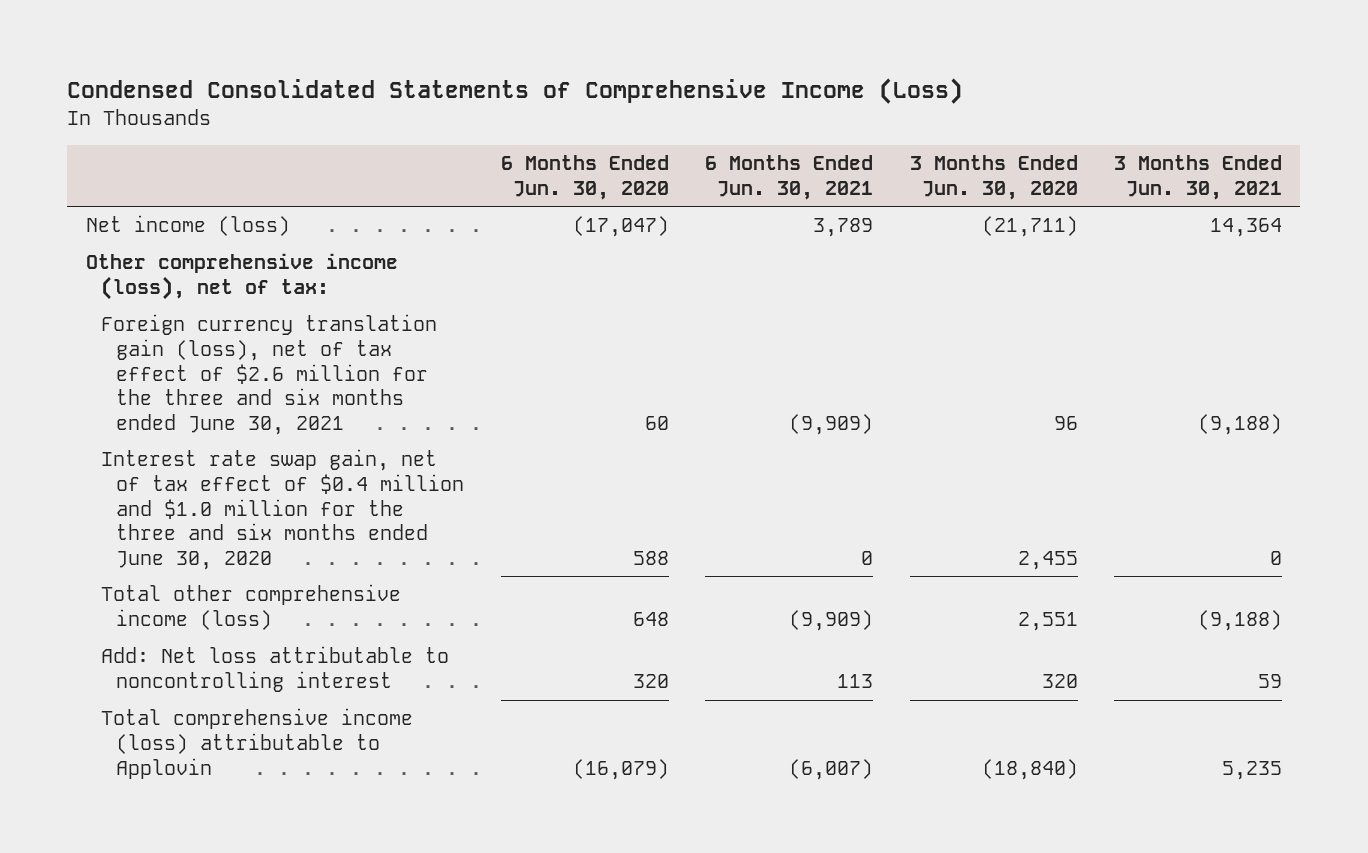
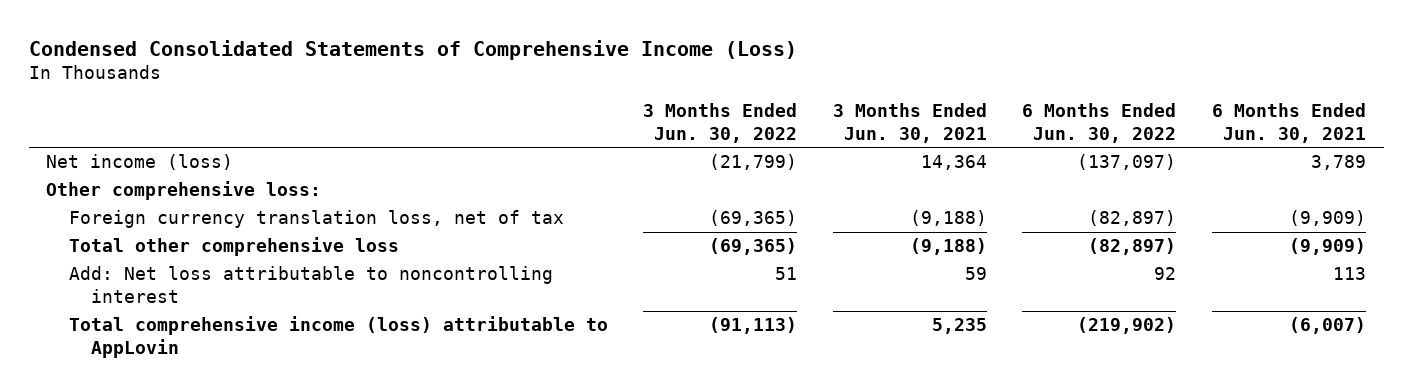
- | 6 Months Ended Jun. 30, 2020 | 6 Months Ended Jun. 30, 2021 | 3 Months Ended Jun. 30, 2020 | 3 Months Ended Jun. 30, 2021
+ | 3 Months Ended Jun. 30, 2022 | 3 Months Ended Jun. 30, 2021 | 6 Months Ended Jun. 30, 2022 | 6 Months Ended Jun. 30, 2021
- Other comprehensive income (loss), net of tax:
- Foreign currency translation gain (loss), net of tax effect of $2.6 million for the three and six months ended June 30, 2021 | 60 | (9,909) | 96 | (9,188)
- Interest rate swap gain, net of tax effect of $0.4 million and $1.0 million for the three and six months ended June 30, 2020 | 588 | 0 | 2,455 | 0
- Total other comprehensive income (loss) | 648 | (9,909) | 2,551 | (9,188)
+ Other comprehensive loss:
+ Foreign currency translation loss, net of tax | (69,365) | (9,188) | (82,897) | (9,909)
+ Total other comprehensive loss | (69,365) | (9,188) | (82,897) | (9,909)
- Total comprehensive income (loss) attributable to Applovin | (16,079) | (6,007) | (18,840) | 5,235
+ Total comprehensive income (loss) attributable to AppLovin | (91,113) | 5,235 | (219,902) | (6,007)

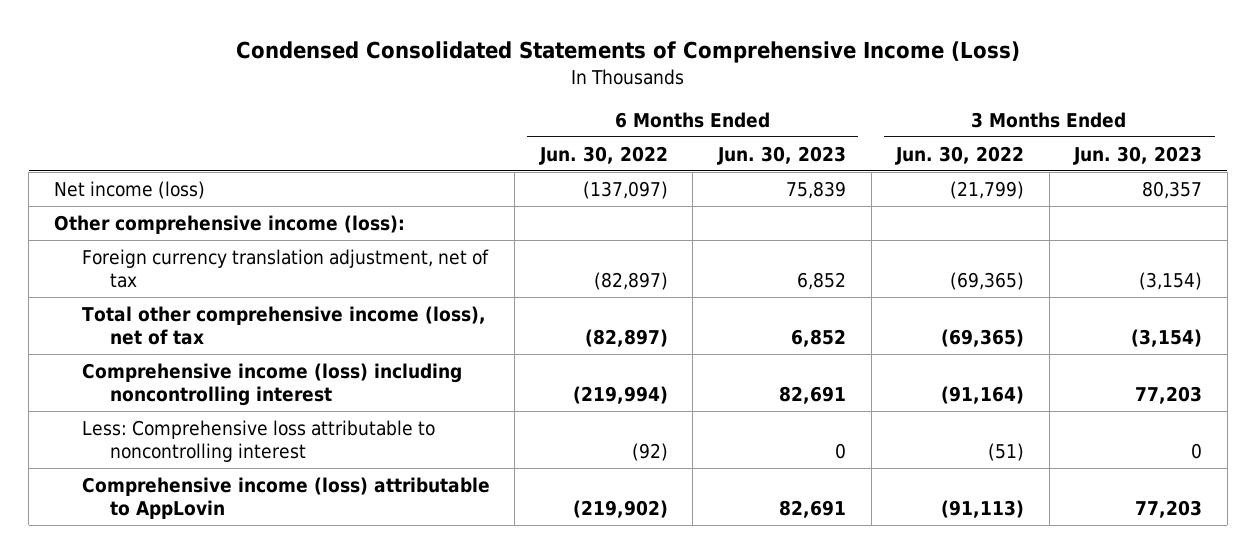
- | 3 Months Ended Jun. 30, 2022 | 3 Months Ended Jun. 30, 2021 | 6 Months Ended Jun. 30, 2022 | 6 Months Ended Jun. 30, 2021
+ | 6 Months Ended Jun. 30, 2022 | 6 Months Ended Jun. 30, 2023 | 3 Months Ended Jun. 30, 2022 | 3 Months Ended Jun. 30, 2023
- Other comprehensive loss:
- Foreign currency translation loss, net of tax | (69,365) | (9,188) | (82,897) | (9,909)
- Total other comprehensive loss | (69,365) | (9,188) | (82,897) | (9,909)
- Add: Net loss attributable to noncontrolling interest | 51 | 59 | 92 | 113
- Total comprehensive income (loss) attributable to AppLovin | (91,113) | 5,235 | (219,902) | (6,007)
+ Other comprehensive income (loss):
+ Foreign currency translation adjustment, net of tax | (82,897) | 6,852 | (69,365) | (3,154)
+ Total other comprehensive income (loss), net of tax | (82,897) | 6,852 | (69,365) | (3,154)
+ Comprehensive income (loss) including noncontrolling interest | (219,994) | 82,691 | (91,164) | 77,203
+ Less: Comprehensive loss attributable to noncontrolling interest | (92) | 0 | (51) | 0
+ Comprehensive income (loss) attributable to AppLovin | (219,902) | 82,691 | (91,113) | 77,203

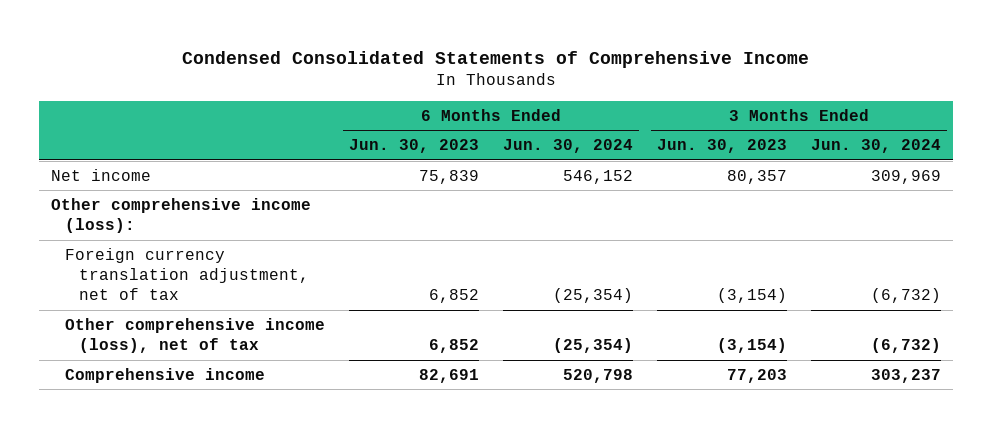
- Condensed Consolidated Statements of Comprehensive Income (Loss)
+ Condensed Consolidated Statements of Comprehensive Income
- | 6 Months Ended Jun. 30, 2022 | 6 Months Ended Jun. 30, 2023 | 3 Months Ended Jun. 30, 2022 | 3 Months Ended Jun. 30, 2023
+ | 6 Months Ended Jun. 30, 2023 | 6 Months Ended Jun. 30, 2024 | 3 Months Ended Jun. 30, 2023 | 3 Months Ended Jun. 30, 2024
- Net income (loss) | (137,097) | 75,839 | (21,799) | 80,357
+ Net income | 75,839 | 546,152 | 80,357 | 309,969
- Total other comprehensive income (loss), net of tax | (82,897) | 6,852 | (69,365) | (3,154)
- Comprehensive income (loss) including noncontrolling interest | (219,994) | 82,691 | (91,164) | 77,203
- Less: Comprehensive loss attributable to noncontrolling interest | (92) | 0 | (51) | 0
- Comprehensive income (loss) attributable to AppLovin | (219,902) | 82,691 | (91,113) | 77,203
+ Other comprehensive income (loss), net of tax | 6,852 | (25,354) | (3,154) | (6,732)
+ Comprehensive income | 82,691 | 520,798 | 77,203 | 303,237

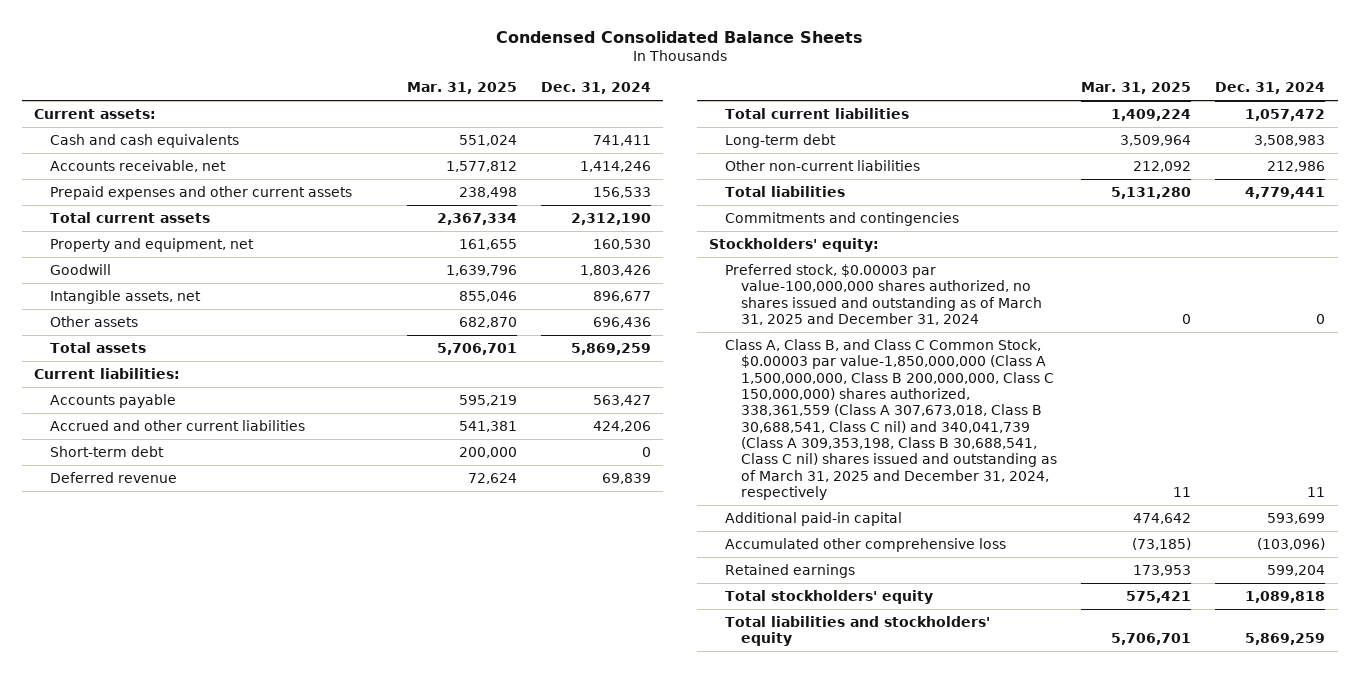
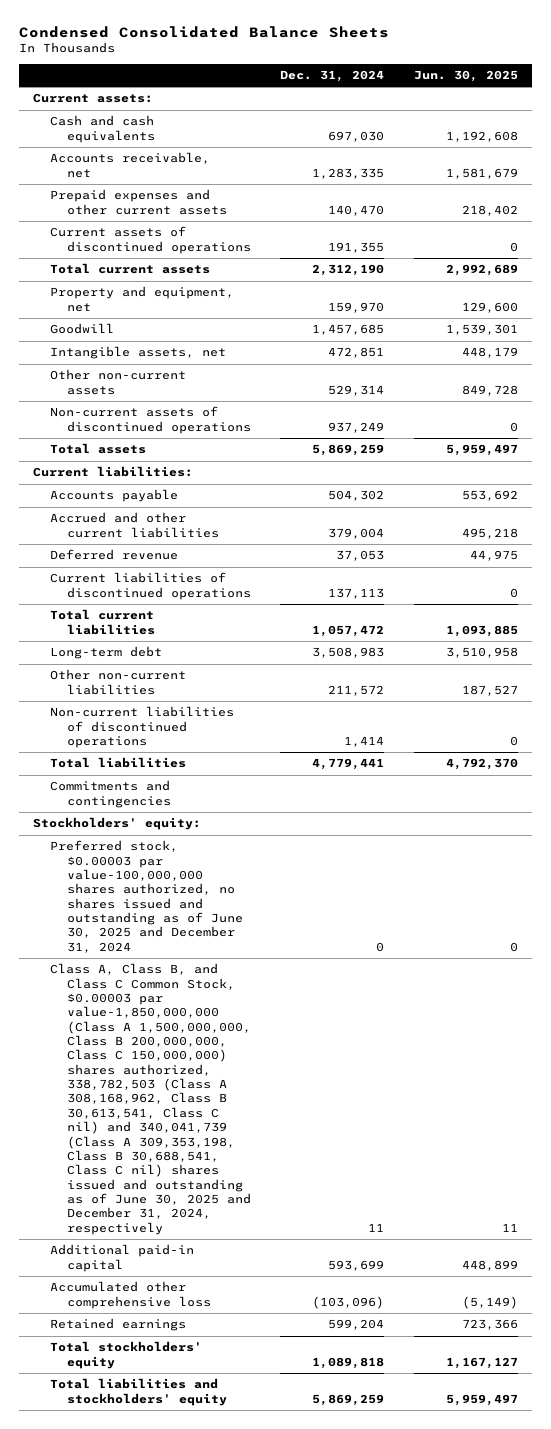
- | Mar. 31, 2025 | Dec. 31, 2024
+ | Dec. 31, 2024 | Jun. 30, 2025
- Cash and cash equivalents | 551,024 | 741,411
- Accounts receivable, net | 1,577,812 | 1,414,246
- Prepaid expenses and other current assets | 238,498 | 156,533
+ Cash and cash equivalents | 697,030 | 1,192,608
+ Accounts receivable, net | 1,283,335 | 1,581,679
+ Prepaid expenses and other current assets | 140,470 | 218,402
+ Current assets of discontinued operations | 191,355 | 0
- Property and equipment, net | 161,655 | 160,530
- Goodwill | 1,639,796 | 1,803,426
- Intangible assets, net | 855,046 | 896,677
- Other assets | 682,870 | 696,436
+ Property and equipment, net | 159,970 | 129,600
+ Goodwill | 1,457,685 | 1,539,301
+ Intangible assets, net | 472,851 | 448,179
+ Other non-current assets | 529,314 | 849,728
+ Non-current assets of discontinued operations | 937,249 | 0
- Accounts payable | 595,219 | 563,427
- Accrued and other current liabilities | 541,381 | 424,206
- Short-term debt | 200,000 | 0
- Deferred revenue | 72,624 | 69,839
+ Accounts payable | 504,302 | 553,692
+ Accrued and other current liabilities | 379,004 | 495,218
+ Deferred revenue | 37,053 | 44,975
+ Current liabilities of discontinued operations | 137,113 | 0
- Other non-current liabilities | 212,092 | 212,986
+ Other non-current liabilities | 211,572 | 187,527
+ Non-current liabilities of discontinued operations | 1,414 | 0
- Preferred stock, $0.00003 par value-100,000,000 shares authorized, no shares issued and outstanding as of March 31, 2025 and December 31, 2024 | 0 | 0
- Class A, Class B, and Class C Common Stock, $0.00003 par value-1,850,000,000 (Class A 1,500,000,000, Class B 200,000,000, Class C 150,000,000) shares authorized, 338,361,559 (Class A 307,673,018, Class B 30,688,541, Class C nil) and 340,041,739 (Class A 309,353,198, Class B 30,688,541, Class C nil) shares issued and outstanding as of March 31, 2025 and December 31, 2024, respectively | 11 | 11
+ Preferred stock, $0.00003 par value-100,000,000 shares authorized, no shares issued and outstanding as of June 30, 2025 and December 31, 2024 | 0 | 0
+ Class A, Class B, and Class C Common Stock, $0.00003 par value-1,850,000,000 (Class A 1,500,000,000, Class B 200,000,000, Class C 150,000,000) shares authorized, 338,782,503 (Class A 308,168,962, Class B 30,613,541, Class C nil) and 340,041,739 (Class A 309,353,198, Class B 30,688,541, Class C nil) shares issued and outstanding as of June 30, 2025 and December 31, 2024, respectively | 11 | 11

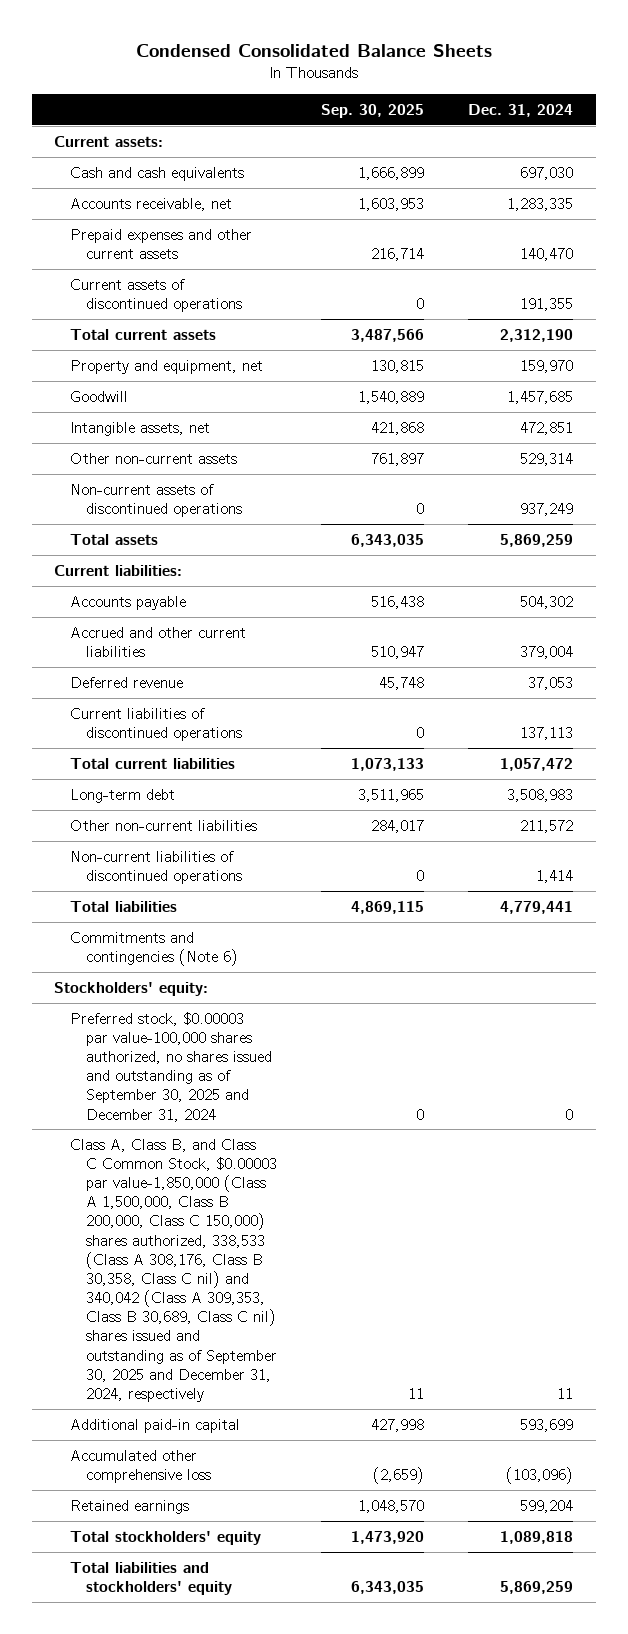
- | Dec. 31, 2024 | Jun. 30, 2025
+ | Sep. 30, 2025 | Dec. 31, 2024
- Commitments and contingencies
+ Commitments and contingencies (Note 6)
- Preferred stock, $0.00003 par value-100,000,000 shares authorized, no shares issued and outstanding as of June 30, 2025 and December 31, 2024 | 0 | 0
- Class A, Class B, and Class C Common Stock, $0.00003 par value-1,850,000,000 (Class A 1,500,000,000, Class B 200,000,000, Class C 150,000,000) shares authorized, 338,782,503 (Class A 308,168,962, Class B 30,613,541, Class C nil) and 340,041,739 (Class A 309,353,198, Class B 30,688,541, Class C nil) shares issued and outstanding as of June 30, 2025 and December 31, 2024, respectively | 11 | 11
+ Preferred stock, $0.00003 par value-100,000 shares authorized, no shares issued and outstanding as of September 30, 2025 and December 31, 2024 | 0 | 0
+ Class A, Class B, and Class C Common Stock, $0.00003 par value-1,850,000 (Class A 1,500,000, Class B 200,000, Class C 150,000) shares authorized, 338,533 (Class A 308,176, Class B 30,358, Class C nil) and 340,042 (Class A 309,353, Class B 30,689, Class C nil) shares issued and outstanding as of September 30, 2025 and December 31, 2024, respectively | 11 | 11

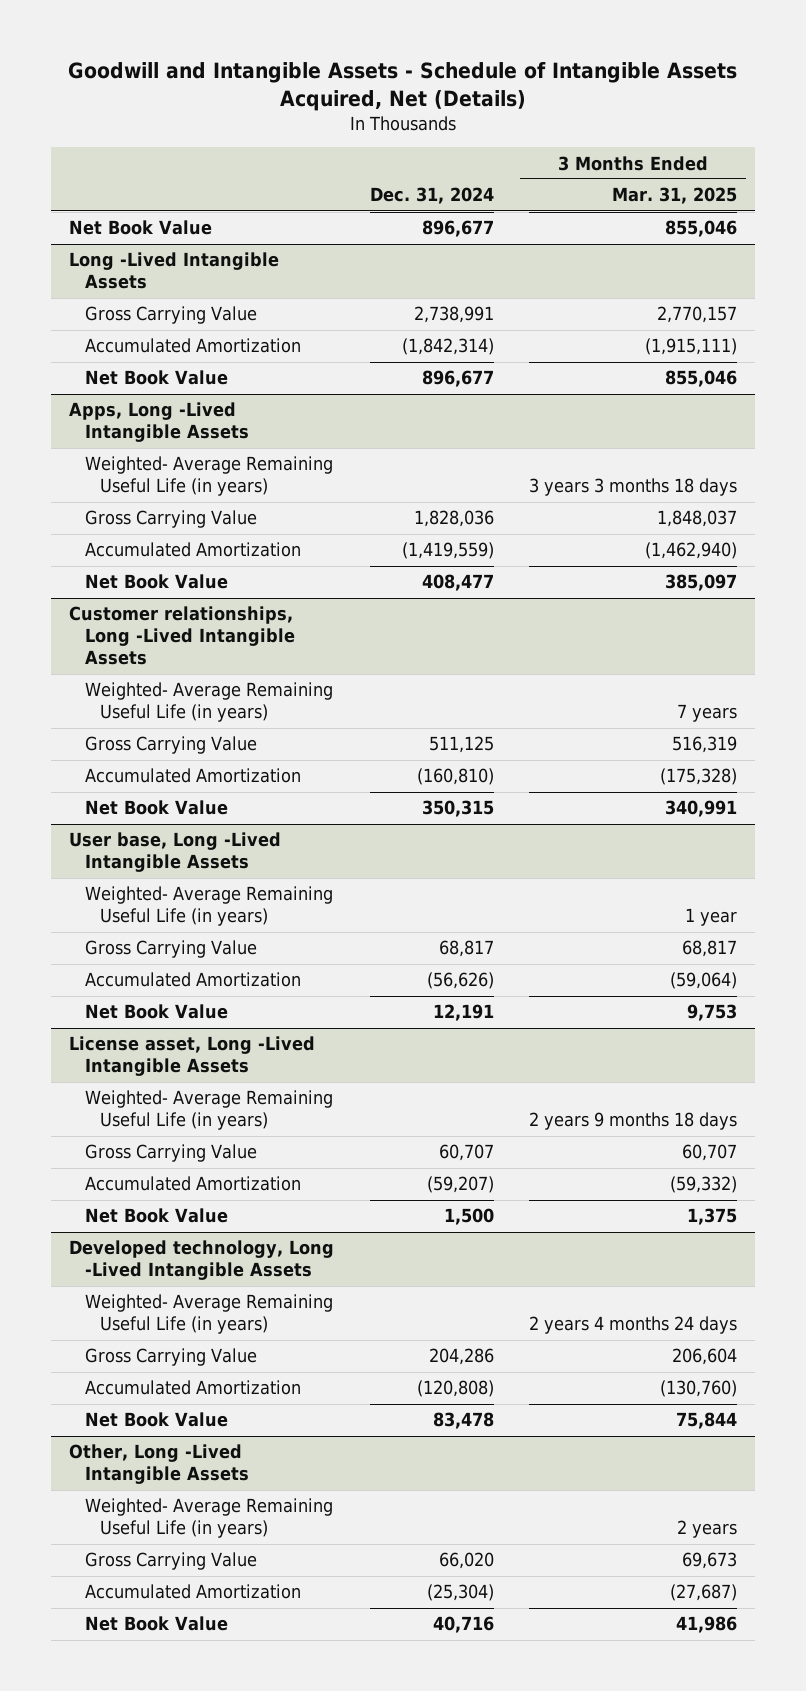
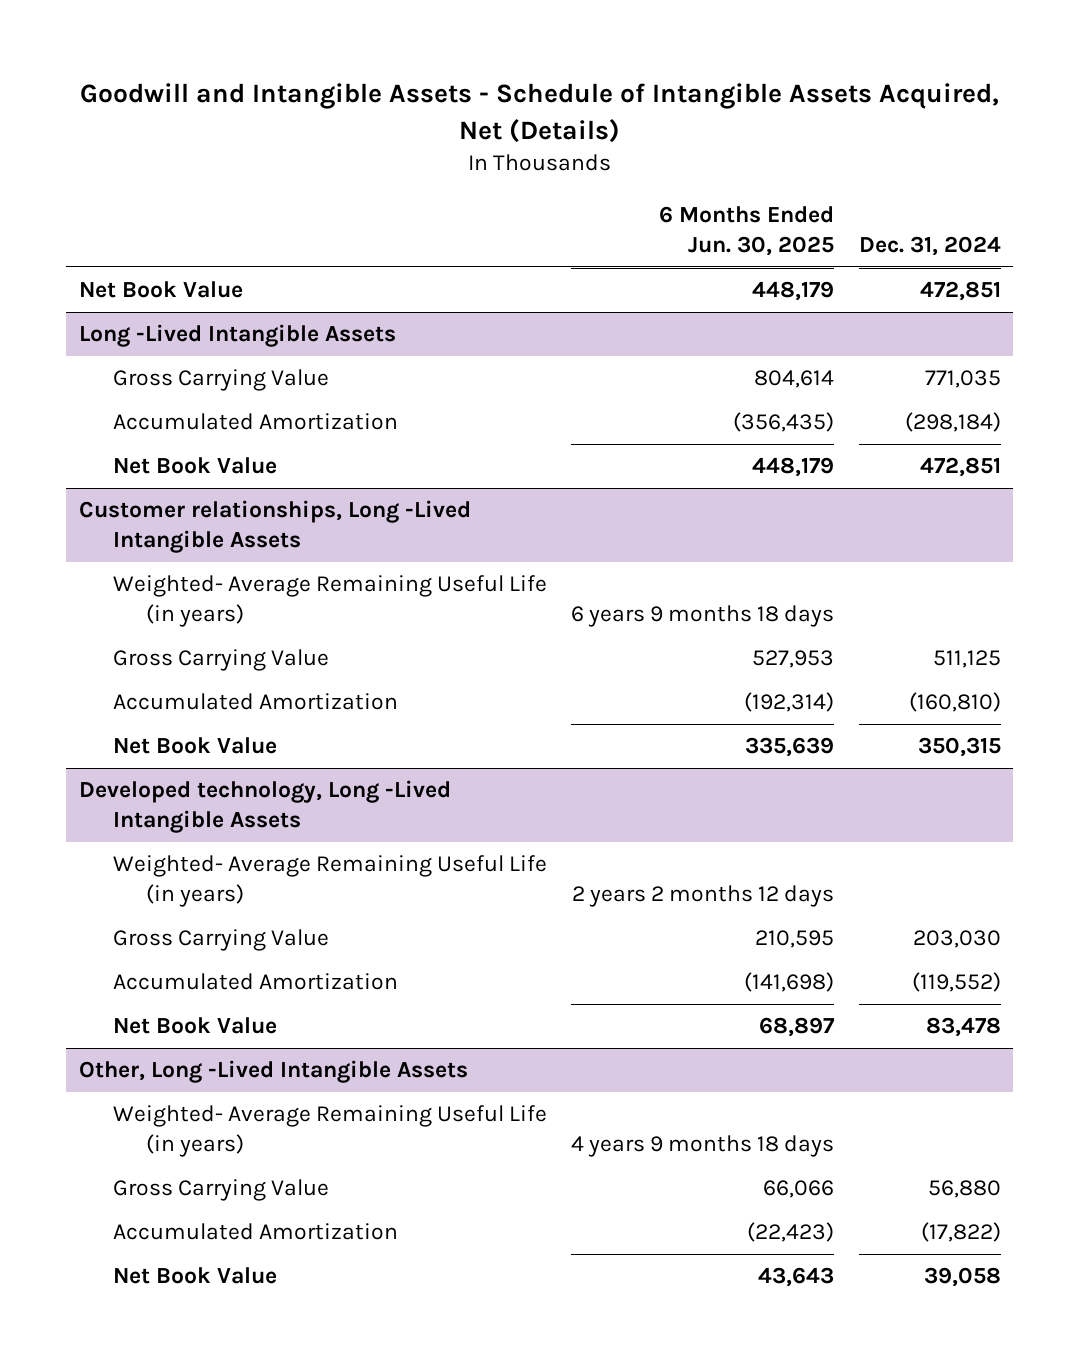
- | Dec. 31, 2024 | 3 Months Ended Mar. 31, 2025
+ | 6 Months Ended Jun. 30, 2025 | Dec. 31, 2024
- Net Book Value | 896,677 | 855,046
+ Net Book Value | 448,179 | 472,851
@ Long -Lived Intangible Assets
- Gross Carrying Value | 2,738,991 | 2,770,157
- Accumulated Amortization | (1,842,314) | (1,915,111)
- Net Book Value | 896,677 | 855,046
- Apps, Long -Lived Intangible Assets
- Weighted- Average Remaining Useful Life (in years) | | 3 years 3 months 18 days
- Gross Carrying Value | 1,828,036 | 1,848,037
- Accumulated Amortization | (1,419,559) | (1,462,940)
- Net Book Value | 408,477 | 385,097
@ Long -Lived Intangible Assets
+ Gross Carrying Value | 804,614 | 771,035
+ Accumulated Amortization | (356,435) | (298,184)
+ Net Book Value | 448,179 | 472,851
- User base, Long -Lived Intangible Assets
- Weighted- Average Remaining Useful Life (in years) | | 1 year
- Gross Carrying Value | 68,817 | 68,817
- Accumulated Amortization | (56,626) | (59,064)
- Net Book Value | 12,191 | 9,753
- License asset, Long -Lived Intangible Assets
- Weighted- Average Remaining Useful Life (in years) | | 2 years 9 months 18 days
- Gross Carrying Value | 60,707 | 60,707
- Accumulated Amortization | (59,207) | (59,332)
- Net Book Value | 1,500 | 1,375
@ Developed technology, Long -Lived Intangible Assets
- Gross Carrying Value | 204,286 | 206,604
- Accumulated Amortization | (120,808) | (130,760)
+ Gross Carrying Value | 210,595 | 203,030
+ Accumulated Amortization | (141,698) | (119,552)
@ Other, Long -Lived Intangible Assets
- Gross Carrying Value | 66,020 | 69,673
- Accumulated Amortization | (25,304) | (27,687)
- Net Book Value | 40,716 | 41,986
+ Gross Carrying Value | 66,066 | 56,880
+ Accumulated Amortization | (22,423) | (17,822)
+ Net Book Value | 43,643 | 39,058

